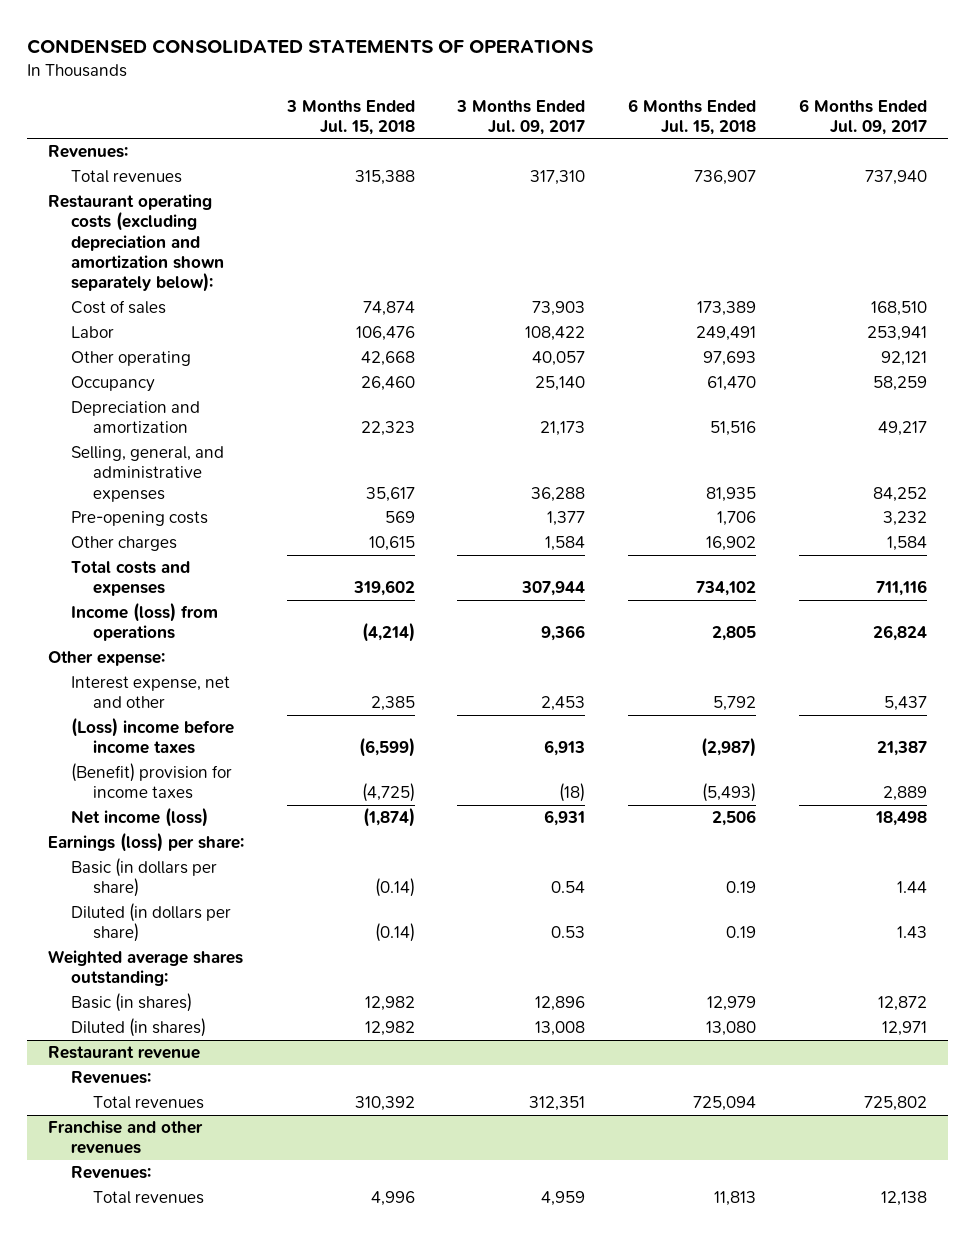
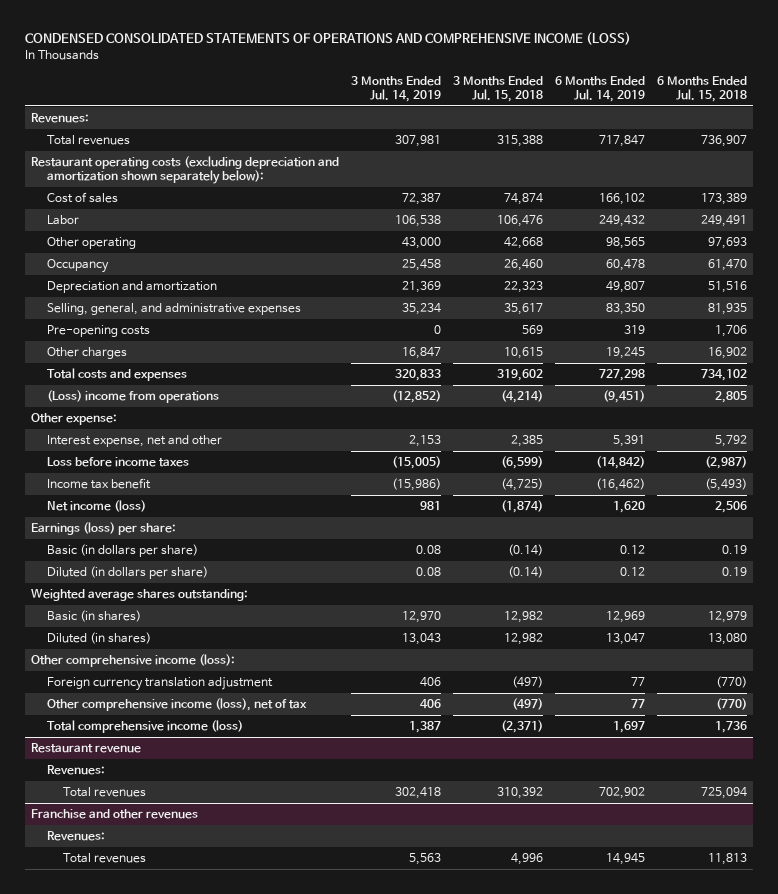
- CONDENSED CONSOLIDATED STATEMENTS OF OPERATIONS
+ CONDENSED CONSOLIDATED STATEMENTS OF OPERATIONS AND COMPREHENSIVE INCOME (LOSS)
- | 3 Months Ended Jul. 15, 2018 | 3 Months Ended Jul. 09, 2017 | 6 Months Ended Jul. 15, 2018 | 6 Months Ended Jul. 09, 2017
+ | 3 Months Ended Jul. 14, 2019 | 3 Months Ended Jul. 15, 2018 | 6 Months Ended Jul. 14, 2019 | 6 Months Ended Jul. 15, 2018
- Income (loss) from operations | (4,214) | 9,366 | 2,805 | 26,824
+ (Loss) income from operations | (12,852) | (4,214) | (9,451) | 2,805
- (Loss) income before income taxes | (6,599) | 6,913 | (2,987) | 21,387
- (Benefit) provision for income taxes | (4,725) | (18) | (5,493) | 2,889
+ Loss before income taxes | (15,005) | (6,599) | (14,842) | (2,987)
+ Income tax benefit | (15,986) | (4,725) | (16,462) | (5,493)
+ Other comprehensive income (loss):
+ Foreign currency translation adjustment | 406 | (497) | 77 | (770)
+ Other comprehensive income (loss), net of tax | 406 | (497) | 77 | (770)
+ Total comprehensive income (loss) | 1,387 | (2,371) | 1,697 | 1,736

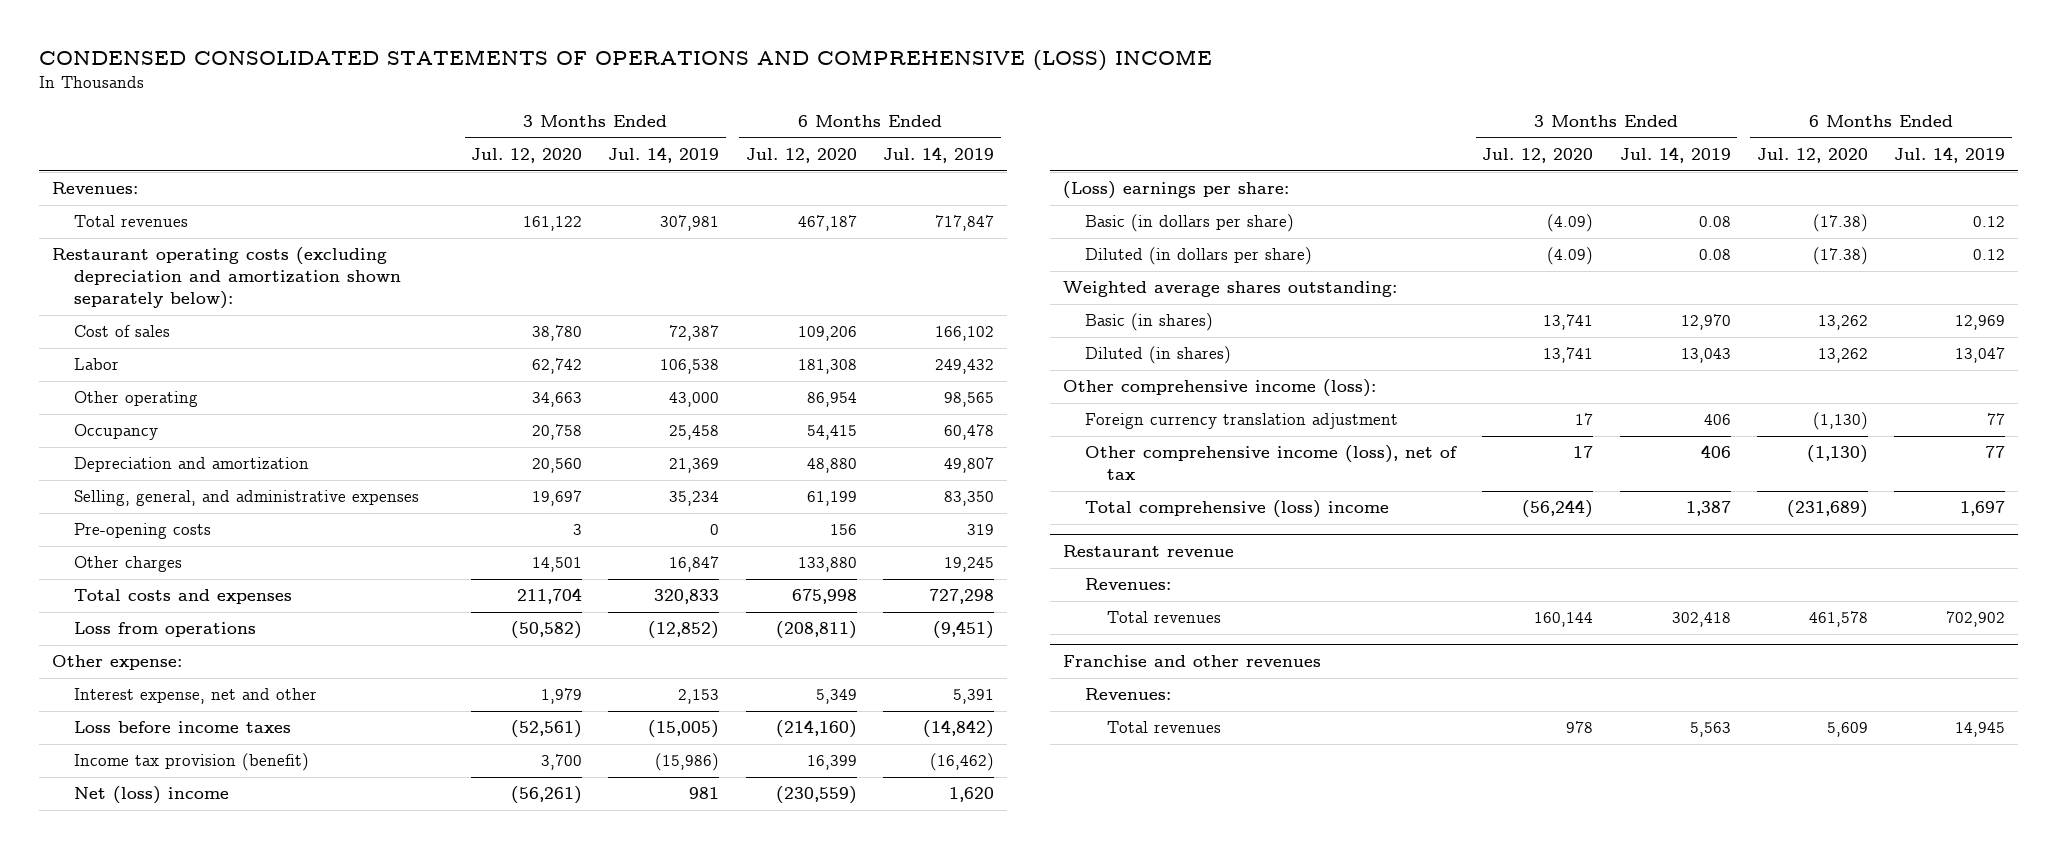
- CONDENSED CONSOLIDATED STATEMENTS OF OPERATIONS AND COMPREHENSIVE INCOME (LOSS)
+ CONDENSED CONSOLIDATED STATEMENTS OF OPERATIONS AND COMPREHENSIVE (LOSS) INCOME
- | 3 Months Ended Jul. 14, 2019 | 3 Months Ended Jul. 15, 2018 | 6 Months Ended Jul. 14, 2019 | 6 Months Ended Jul. 15, 2018
+ | 3 Months Ended Jul. 12, 2020 | 3 Months Ended Jul. 14, 2019 | 6 Months Ended Jul. 12, 2020 | 6 Months Ended Jul. 14, 2019
- (Loss) income from operations | (12,852) | (4,214) | (9,451) | 2,805
+ Loss from operations | (50,582) | (12,852) | (208,811) | (9,451)
- Income tax benefit | (15,986) | (4,725) | (16,462) | (5,493)
- Net income (loss) | 981 | (1,874) | 1,620 | 2,506
- Earnings (loss) per share:
+ Income tax provision (benefit) | 3,700 | (15,986) | 16,399 | (16,462)
+ Net (loss) income | (56,261) | 981 | (230,559) | 1,620
+ (Loss) earnings per share:
- Total comprehensive income (loss) | 1,387 | (2,371) | 1,697 | 1,736
+ Total comprehensive (loss) income | (56,244) | 1,387 | (231,689) | 1,697

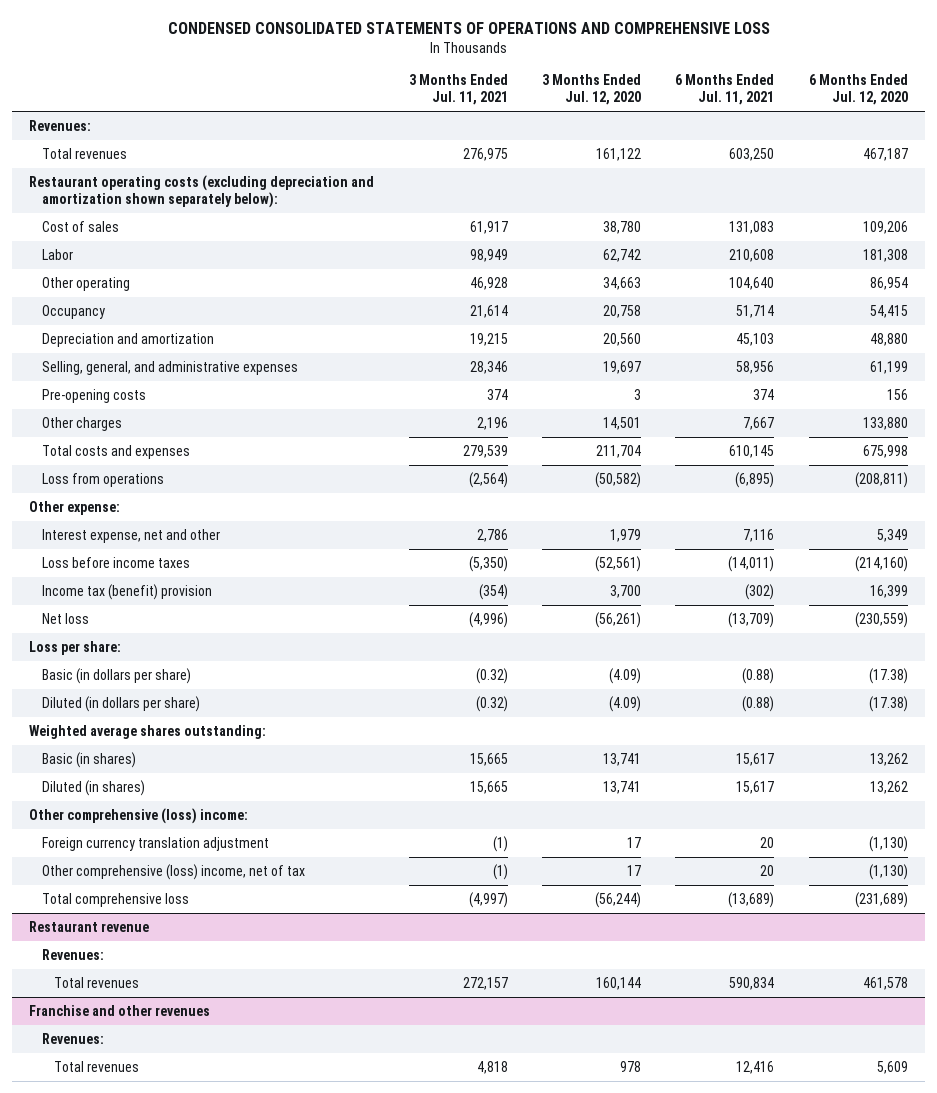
- CONDENSED CONSOLIDATED STATEMENTS OF OPERATIONS AND COMPREHENSIVE (LOSS) INCOME
+ CONDENSED CONSOLIDATED STATEMENTS OF OPERATIONS AND COMPREHENSIVE LOSS
- | 3 Months Ended Jul. 12, 2020 | 3 Months Ended Jul. 14, 2019 | 6 Months Ended Jul. 12, 2020 | 6 Months Ended Jul. 14, 2019
+ | 3 Months Ended Jul. 11, 2021 | 3 Months Ended Jul. 12, 2020 | 6 Months Ended Jul. 11, 2021 | 6 Months Ended Jul. 12, 2020
- Income tax provision (benefit) | 3,700 | (15,986) | 16,399 | (16,462)
- Net (loss) income | (56,261) | 981 | (230,559) | 1,620
- (Loss) earnings per share:
+ Income tax (benefit) provision | (354) | 3,700 | (302) | 16,399
+ Net loss | (4,996) | (56,261) | (13,709) | (230,559)
+ Loss per share:
- Other comprehensive income (loss):
+ Other comprehensive (loss) income:
- Other comprehensive income (loss), net of tax | 17 | 406 | (1,130) | 77
- Total comprehensive (loss) income | (56,244) | 1,387 | (231,689) | 1,697
+ Other comprehensive (loss) income, net of tax | (1) | 17 | 20 | (1,130)
+ Total comprehensive loss | (4,997) | (56,244) | (13,689) | (231,689)

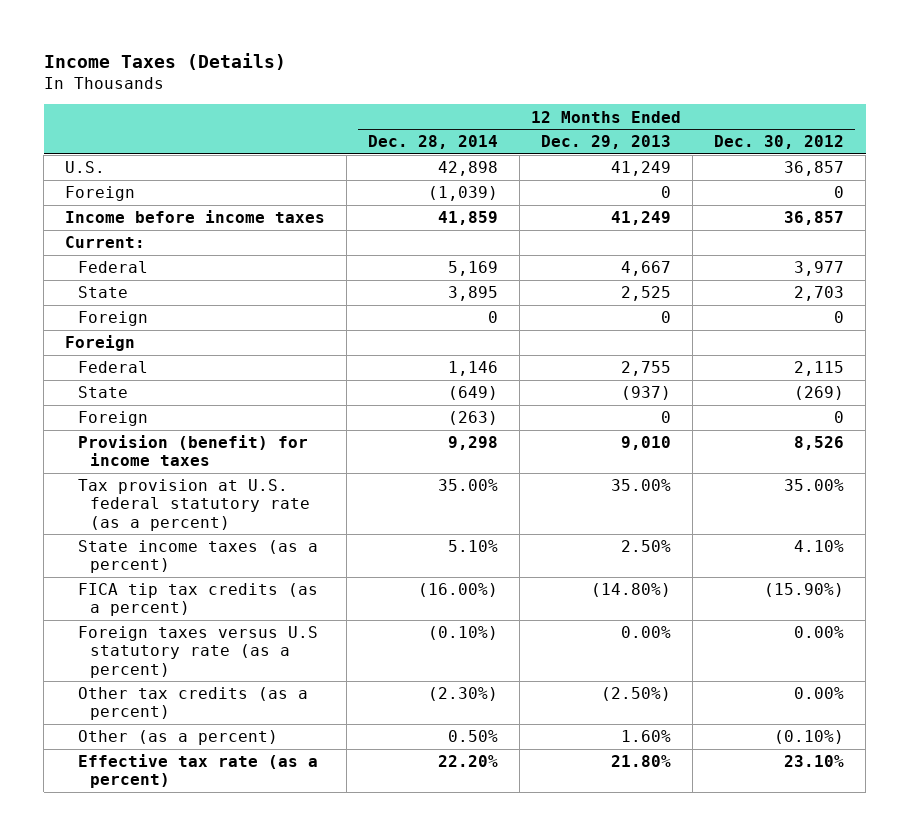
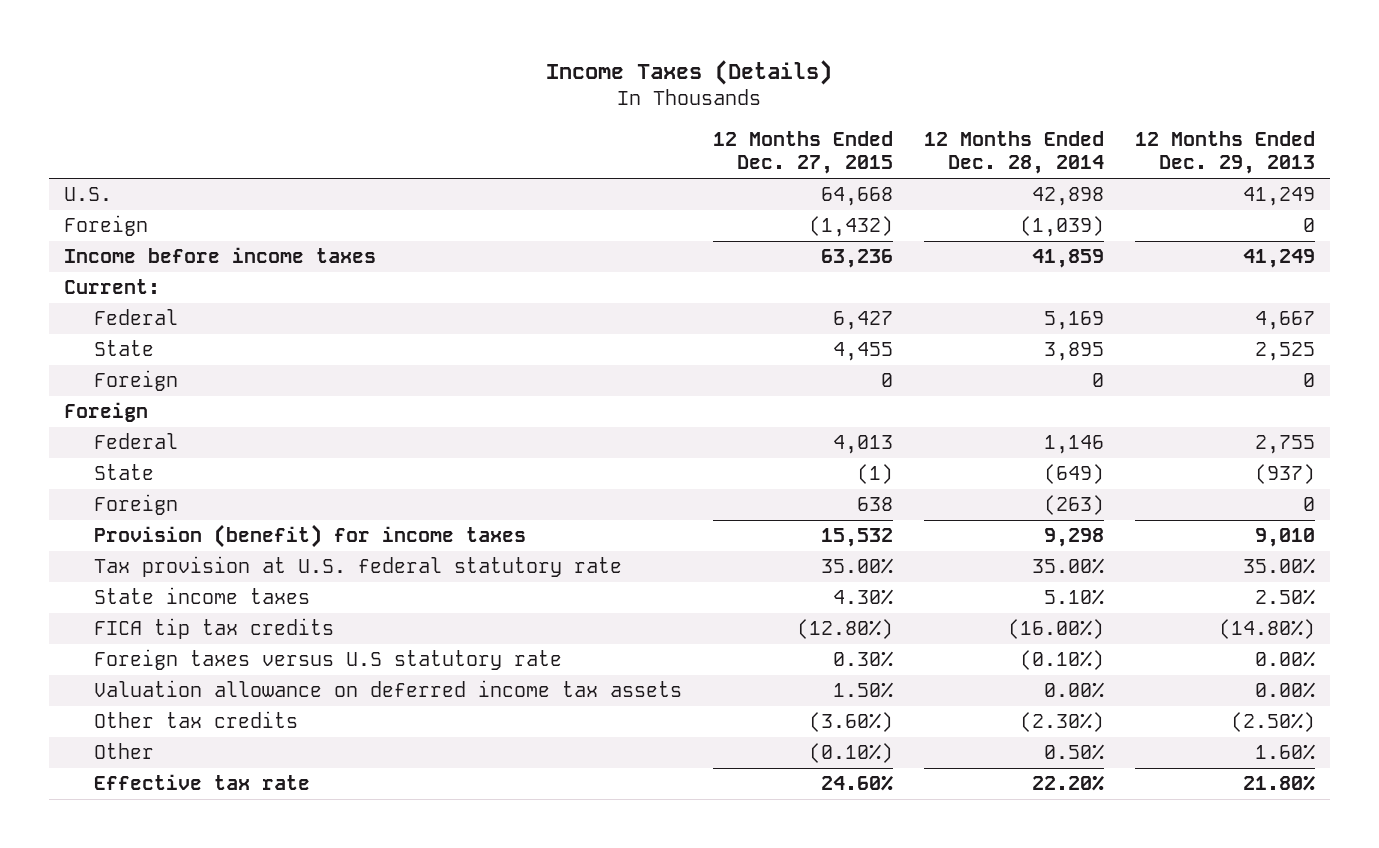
- | 12 Months Ended Dec. 28, 2014 | 12 Months Ended Dec. 29, 2013 | 12 Months Ended Dec. 30, 2012
+ | 12 Months Ended Dec. 27, 2015 | 12 Months Ended Dec. 28, 2014 | 12 Months Ended Dec. 29, 2013
- Tax provision at U.S. federal statutory rate (as a percent) | 35.00% | 35.00% | 35.00%
- State income taxes (as a percent) | 5.10% | 2.50% | 4.10%
- FICA tip tax credits (as a percent) | (16.00%) | (14.80%) | (15.90%)
- Foreign taxes versus U.S statutory rate (as a percent) | (0.10%) | 0.00% | 0.00%
- Other tax credits (as a percent) | (2.30%) | (2.50%) | 0.00%
- Other (as a percent) | 0.50% | 1.60% | (0.10%)
- Effective tax rate (as a percent) | 22.20% | 21.80% | 23.10%
+ Tax provision at U.S. federal statutory rate | 35.00% | 35.00% | 35.00%
+ State income taxes | 4.30% | 5.10% | 2.50%
+ FICA tip tax credits | (12.80%) | (16.00%) | (14.80%)
+ Foreign taxes versus U.S statutory rate | 0.30% | (0.10%) | 0.00%
+ Valuation allowance on deferred income tax assets | 1.50% | 0.00% | 0.00%
+ Other tax credits | (3.60%) | (2.30%) | (2.50%)
+ Other | (0.10%) | 0.50% | 1.60%
+ Effective tax rate | 24.60% | 22.20% | 21.80%

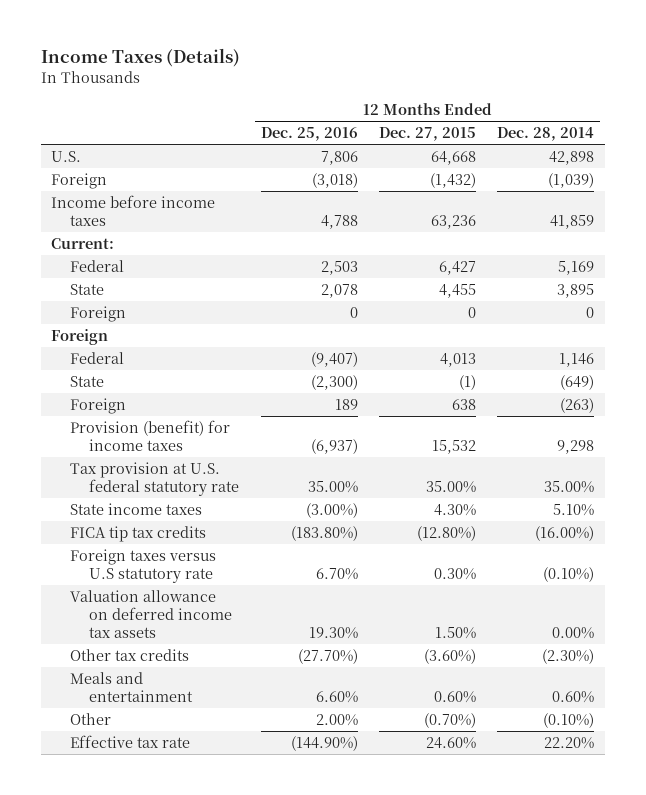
- | 12 Months Ended Dec. 27, 2015 | 12 Months Ended Dec. 28, 2014 | 12 Months Ended Dec. 29, 2013
+ | 12 Months Ended Dec. 25, 2016 | 12 Months Ended Dec. 27, 2015 | 12 Months Ended Dec. 28, 2014
- Other | (0.10%) | 0.50% | 1.60%
+ Meals and entertainment | 6.60% | 0.60% | 0.60%
+ Other | 2.00% | (0.70%) | (0.10%)

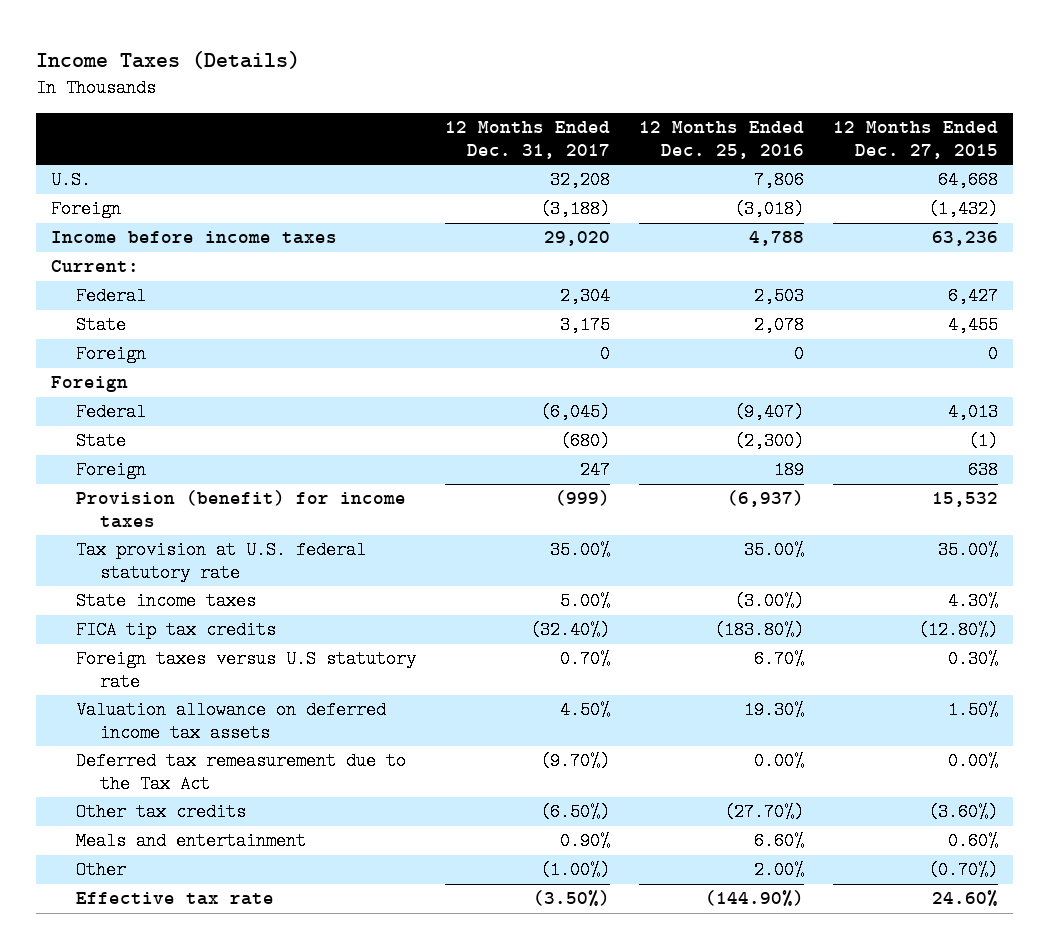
- | 12 Months Ended Dec. 25, 2016 | 12 Months Ended Dec. 27, 2015 | 12 Months Ended Dec. 28, 2014
+ | 12 Months Ended Dec. 31, 2017 | 12 Months Ended Dec. 25, 2016 | 12 Months Ended Dec. 27, 2015
+ Deferred tax remeasurement due to the Tax Act | (9.70%) | 0.00% | 0.00%

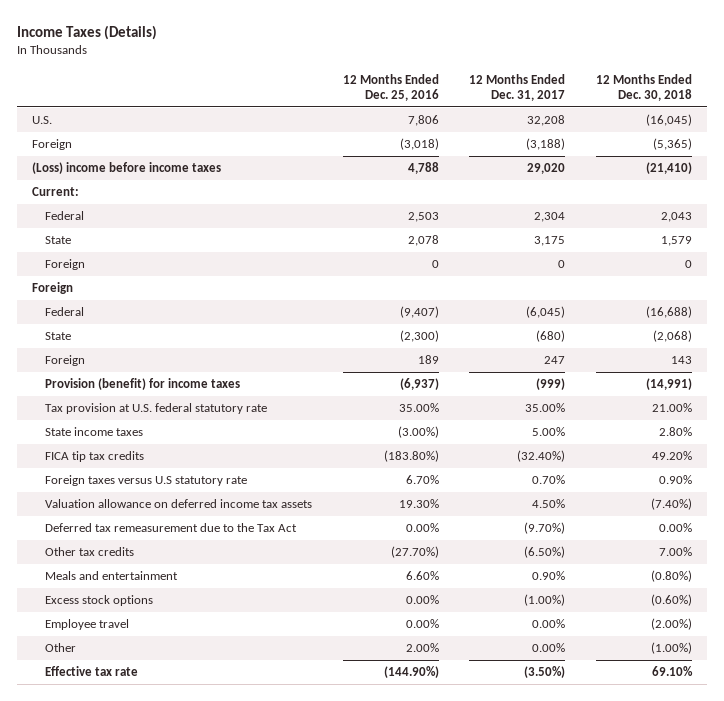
- | 12 Months Ended Dec. 31, 2017 | 12 Months Ended Dec. 25, 2016 | 12 Months Ended Dec. 27, 2015
+ | 12 Months Ended Dec. 25, 2016 | 12 Months Ended Dec. 31, 2017 | 12 Months Ended Dec. 30, 2018
- Income before income taxes | 29,020 | 4,788 | 63,236
+ (Loss) income before income taxes | 4,788 | 29,020 | (21,410)
- Other | (1.00%) | 2.00% | (0.70%)
+ Excess stock options | 0.00% | (1.00%) | (0.60%)
+ Employee travel | 0.00% | 0.00% | (2.00%)
+ Other | 2.00% | 0.00% | (1.00%)

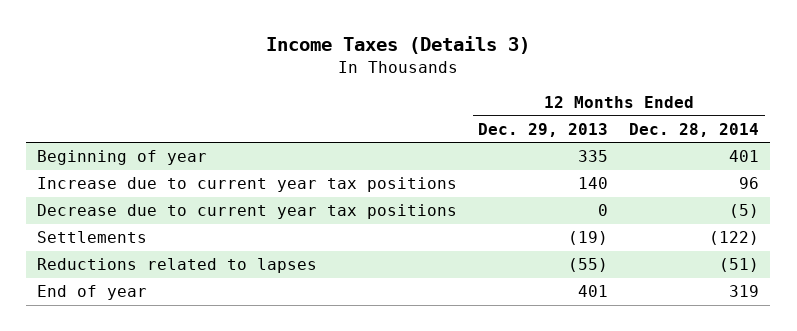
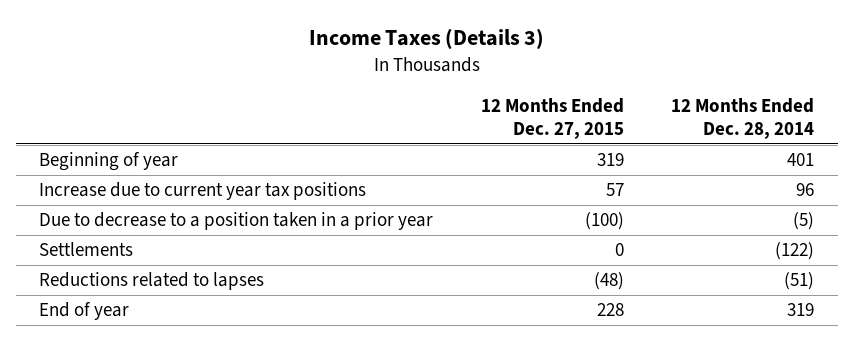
- | 12 Months Ended Dec. 29, 2013 | 12 Months Ended Dec. 28, 2014
+ | 12 Months Ended Dec. 27, 2015 | 12 Months Ended Dec. 28, 2014
- Decrease due to current year tax positions | 0 | (5)
+ Due to decrease to a position taken in a prior year | (100) | (5)

